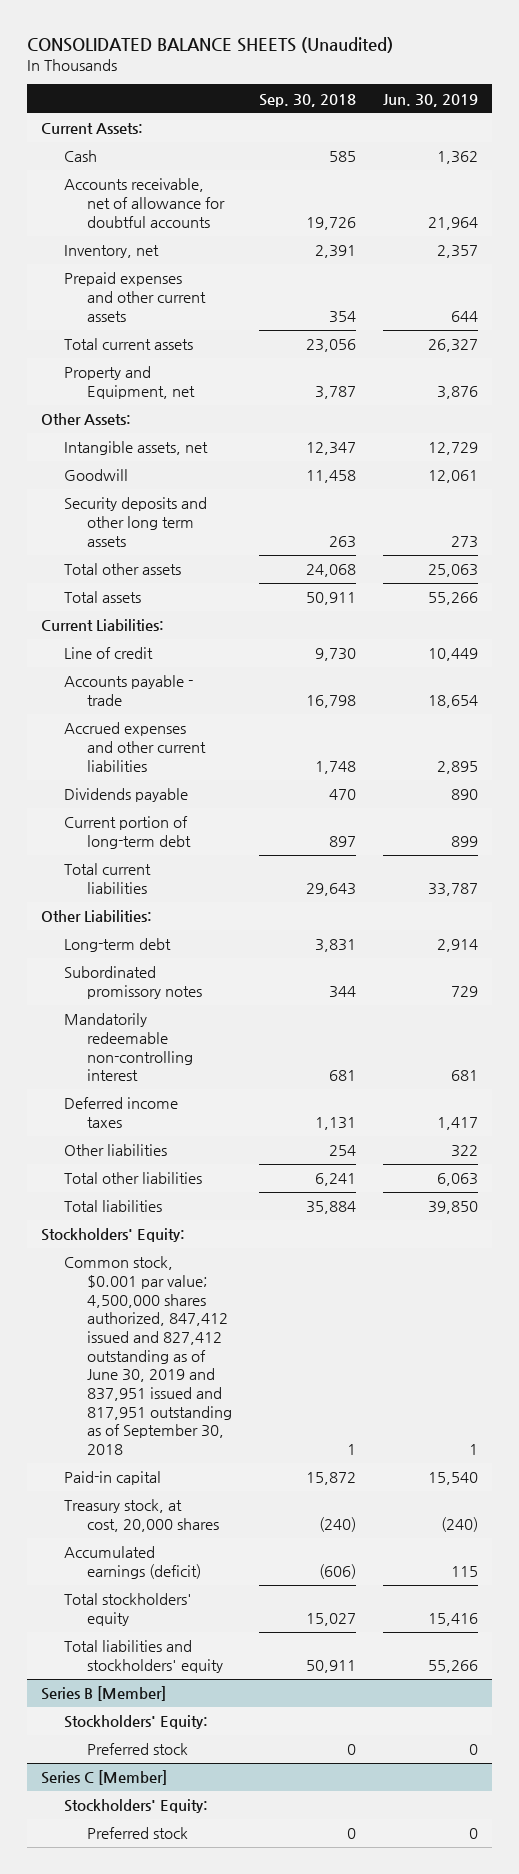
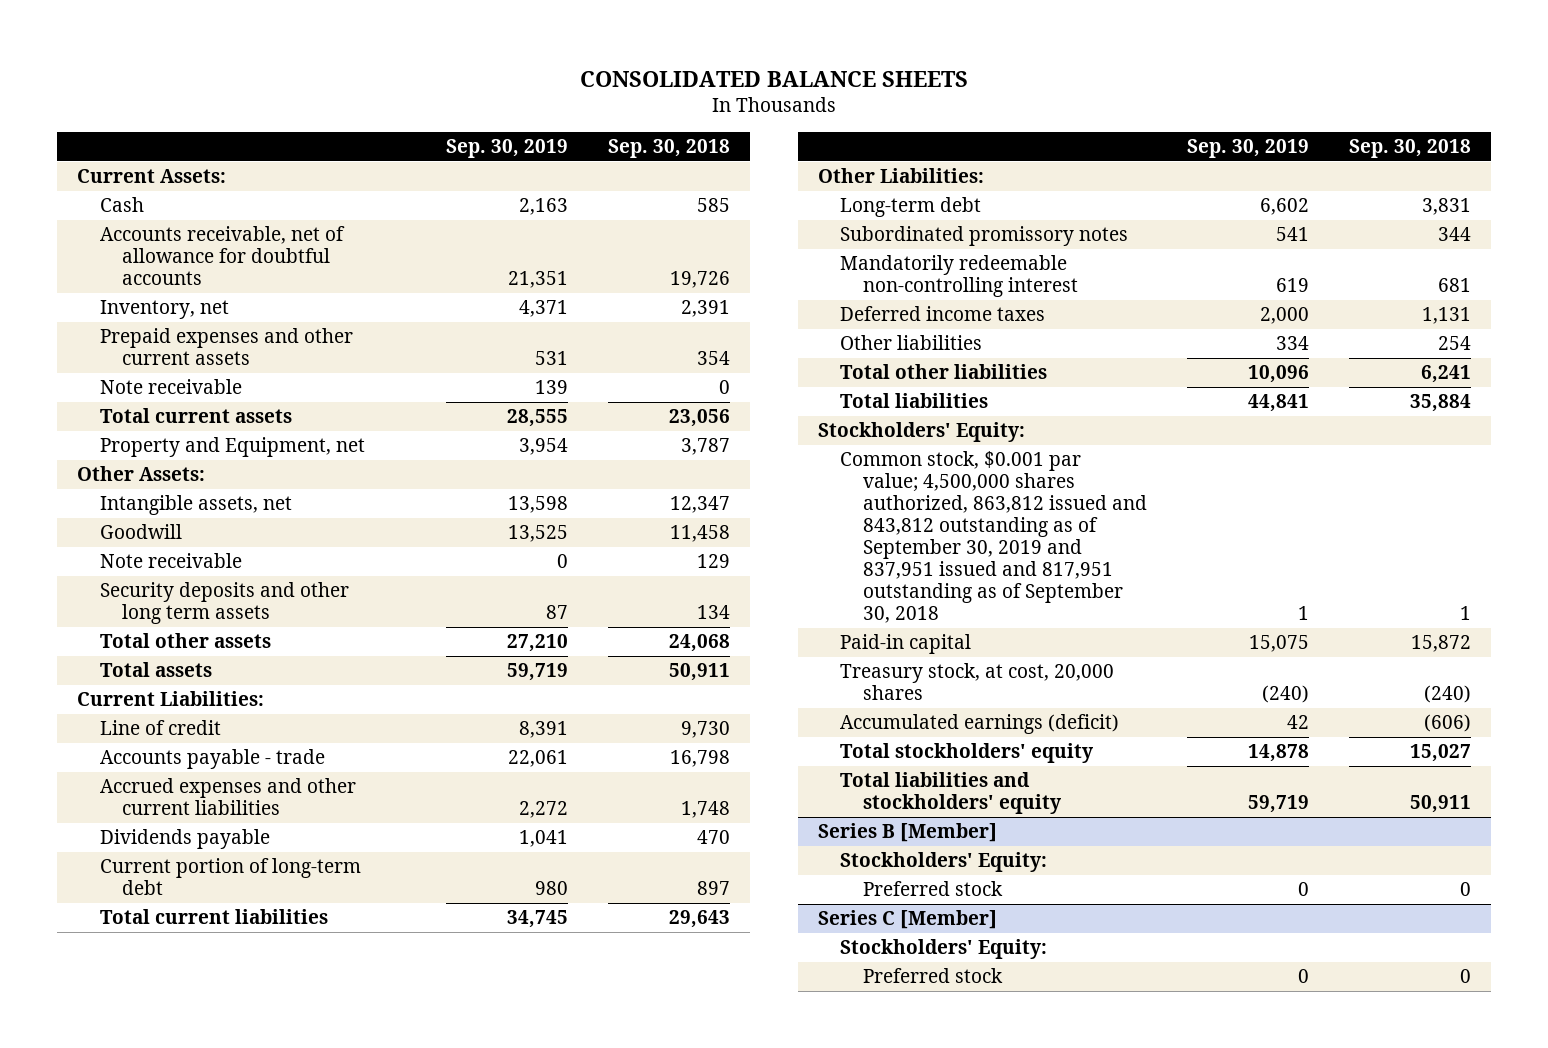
- CONSOLIDATED BALANCE SHEETS (Unaudited)
+ CONSOLIDATED BALANCE SHEETS
- | Sep. 30, 2018 | Jun. 30, 2019
+ | Sep. 30, 2019 | Sep. 30, 2018
+ Note receivable | 139 | 0
- Security deposits and other long term assets | 263 | 273
+ Note receivable | 0 | 129
+ Security deposits and other long term assets | 87 | 134
- Common stock, $0.001 par value; 4,500,000 shares authorized, 847,412 issued and 827,412 outstanding as of June 30, 2019 and 837,951 issued and 817,951 outstanding as of September 30, 2018 | 1 | 1
+ Common stock, $0.001 par value; 4,500,000 shares authorized, 863,812 issued and 843,812 outstanding as of September 30, 2019 and 837,951 issued and 817,951 outstanding as of September 30, 2018 | 1 | 1

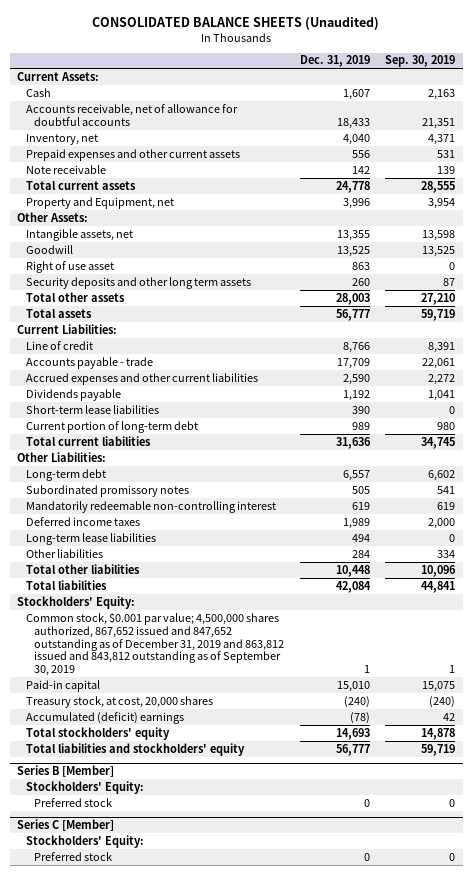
- CONSOLIDATED BALANCE SHEETS
+ CONSOLIDATED BALANCE SHEETS (Unaudited)
- | Sep. 30, 2019 | Sep. 30, 2018
+ | Dec. 31, 2019 | Sep. 30, 2019
- Note receivable | 0 | 129
+ Right of use asset | 863 | 0
+ Short-term lease liabilities | 390 | 0
+ Long-term lease liabilities | 494 | 0
- Common stock, $0.001 par value; 4,500,000 shares authorized, 863,812 issued and 843,812 outstanding as of September 30, 2019 and 837,951 issued and 817,951 outstanding as of September 30, 2018 | 1 | 1
+ Common stock, $0.001 par value; 4,500,000 shares authorized, 867,652 issued and 847,652 outstanding as of December 31, 2019 and 863,812 issued and 843,812 outstanding as of September 30, 2019 | 1 | 1
- Accumulated earnings (deficit) | 42 | (606)
+ Accumulated (deficit) earnings | (78) | 42

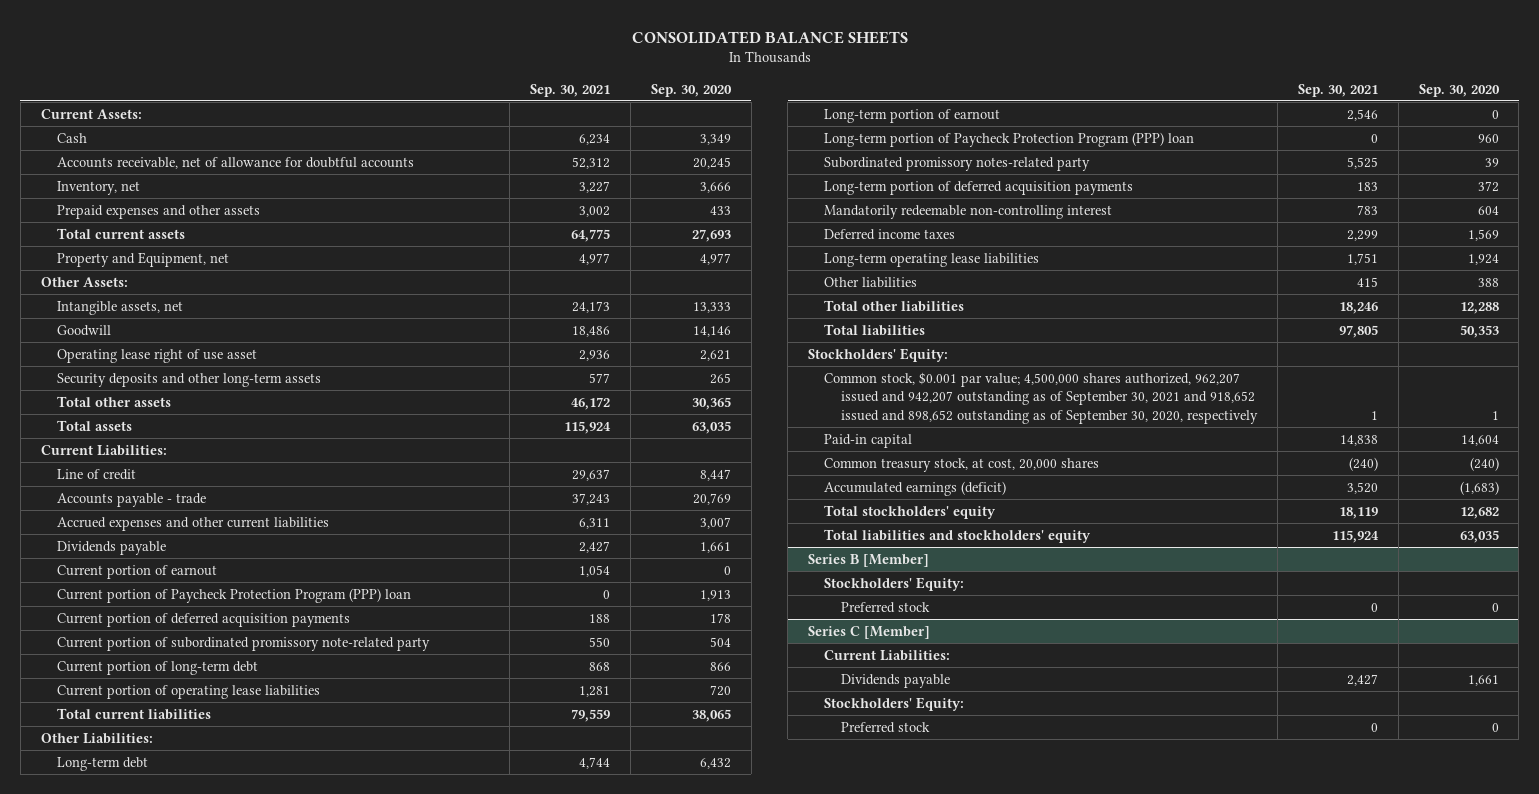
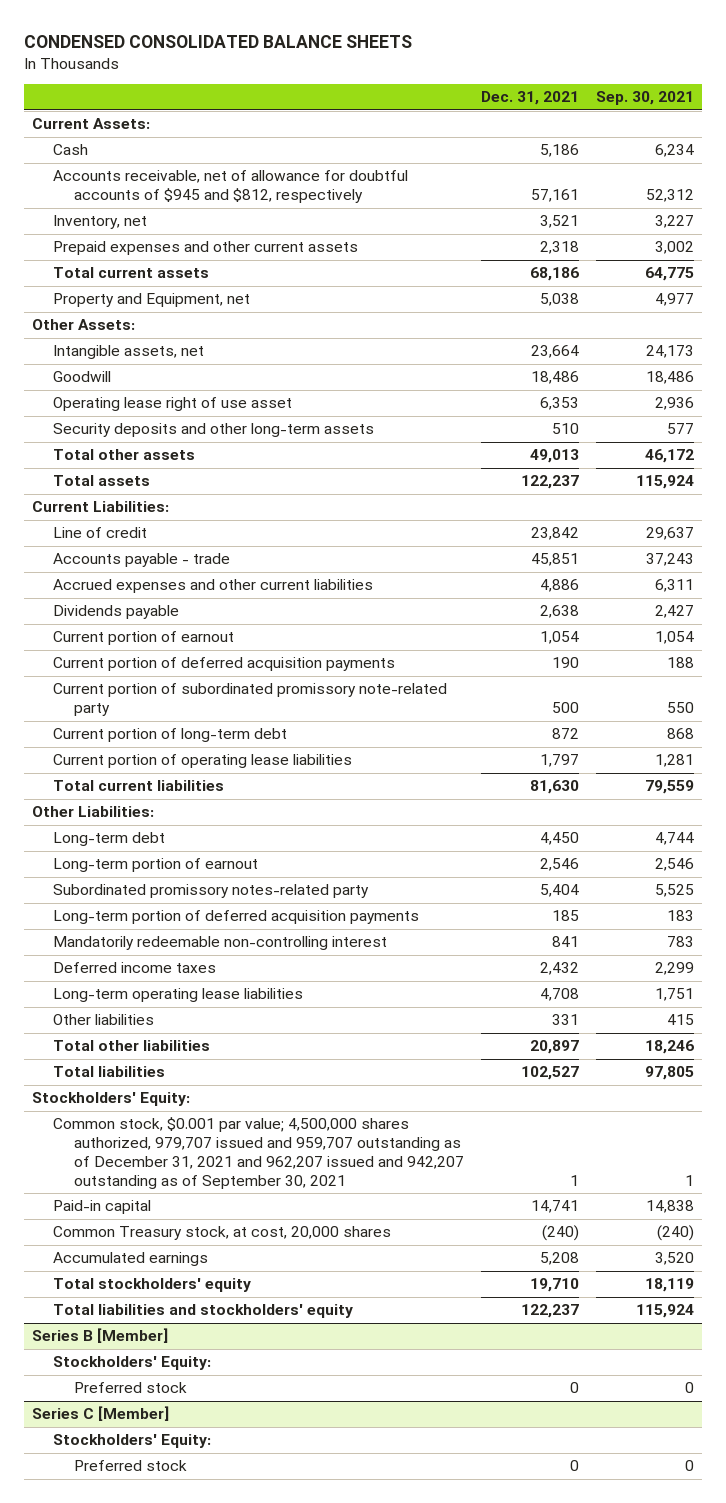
- CONSOLIDATED BALANCE SHEETS
+ CONDENSED CONSOLIDATED BALANCE SHEETS
- | Sep. 30, 2021 | Sep. 30, 2020
+ | Dec. 31, 2021 | Sep. 30, 2021
- Accounts receivable, net of allowance for doubtful accounts | 52,312 | 20,245
+ Accounts receivable, net of allowance for doubtful accounts of $945 and $812, respectively | 57,161 | 52,312
- Prepaid expenses and other assets | 3,002 | 433
+ Prepaid expenses and other current assets | 2,318 | 3,002
- Current portion of Paycheck Protection Program (PPP) loan | 0 | 1,913
- Long-term portion of Paycheck Protection Program (PPP) loan | 0 | 960
- Common stock, $0.001 par value; 4,500,000 shares authorized, 962,207 issued and 942,207 outstanding as of September 30, 2021 and 918,652 issued and 898,652 outstanding as of September 30, 2020, respectively | 1 | 1
+ Common stock, $0.001 par value; 4,500,000 shares authorized, 979,707 issued and 959,707 outstanding as of December 31, 2021 and 962,207 issued and 942,207 outstanding as of September 30, 2021 | 1 | 1
- Common treasury stock, at cost, 20,000 shares | (240) | (240)
- Accumulated earnings (deficit) | 3,520 | (1,683)
+ Common Treasury stock, at cost, 20,000 shares | (240) | (240)
+ Accumulated earnings | 5,208 | 3,520
@ Series C [Member]
- Current Liabilities:
- Dividends payable | 2,427 | 1,661

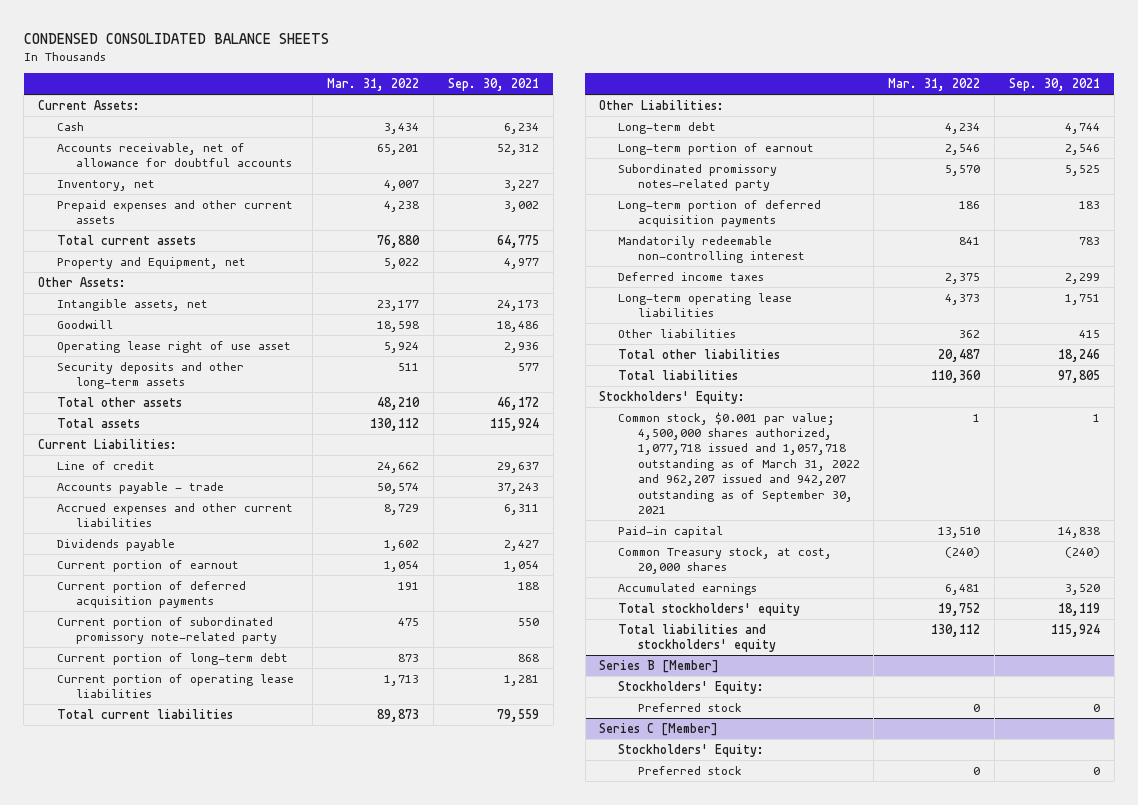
- | Dec. 31, 2021 | Sep. 30, 2021
+ | Mar. 31, 2022 | Sep. 30, 2021
- Accounts receivable, net of allowance for doubtful accounts of $945 and $812, respectively | 57,161 | 52,312
+ Accounts receivable, net of allowance for doubtful accounts | 65,201 | 52,312
- Common stock, $0.001 par value; 4,500,000 shares authorized, 979,707 issued and 959,707 outstanding as of December 31, 2021 and 962,207 issued and 942,207 outstanding as of September 30, 2021 | 1 | 1
+ Common stock, $0.001 par value; 4,500,000 shares authorized, 1,077,718 issued and 1,057,718 outstanding as of March 31, 2022 and 962,207 issued and 942,207 outstanding as of September 30, 2021 | 1 | 1

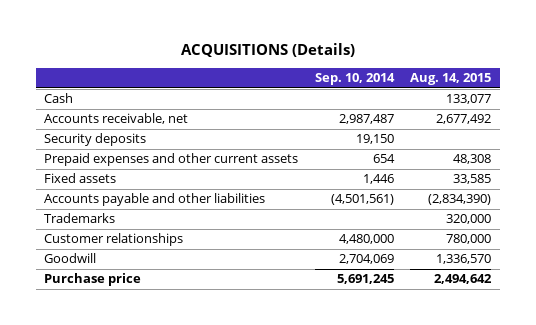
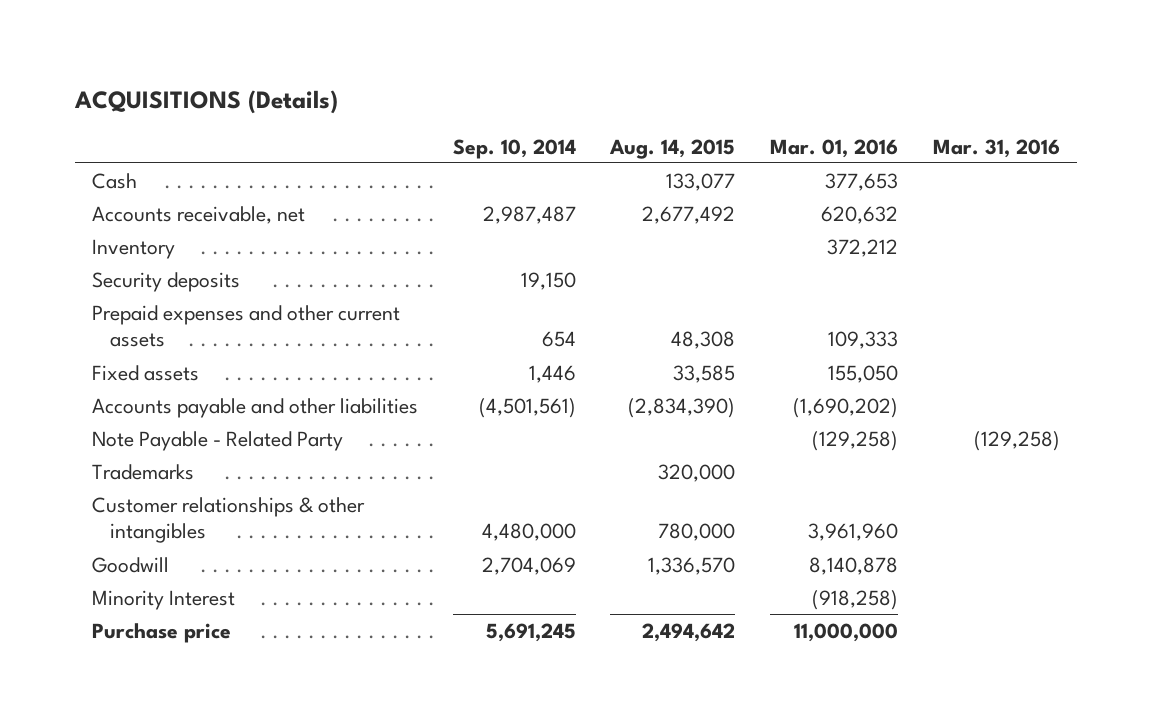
- | Sep. 10, 2014 | Aug. 14, 2015
+ | Sep. 10, 2014 | Aug. 14, 2015 | Mar. 01, 2016 | Mar. 31, 2016
+ Inventory | | | 372,212 |
+ Note Payable - Related Party | | | (129,258) | (129,258)
- Customer relationships | 4,480,000 | 780,000
+ Customer relationships & other intangibles | 4,480,000 | 780,000 | 3,961,960 |
+ Minority Interest | | | (918,258) |

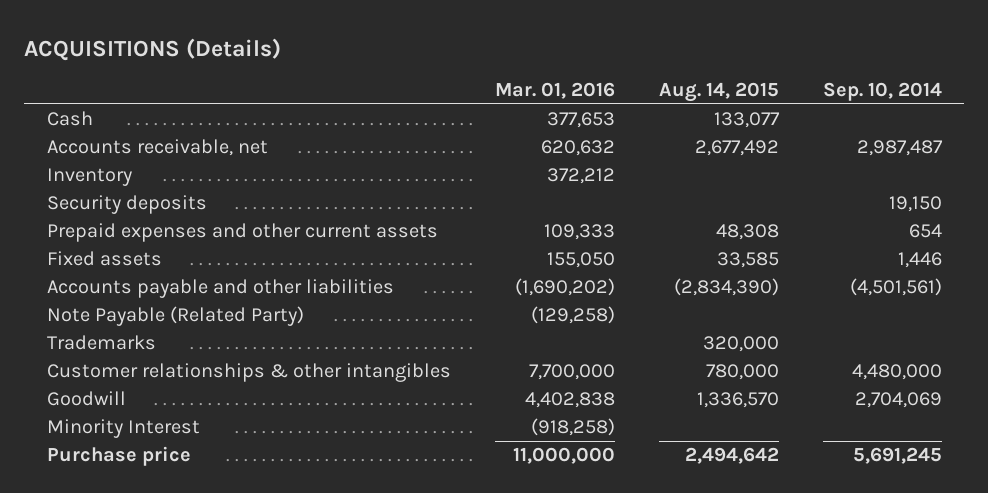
- | Sep. 10, 2014 | Aug. 14, 2015 | Mar. 01, 2016 | Mar. 31, 2016
+ | Mar. 01, 2016 | Aug. 14, 2015 | Sep. 10, 2014
- Note Payable - Related Party | | | (129,258) | (129,258)
+ Note Payable (Related Party) | (129,258) | |
- Customer relationships & other intangibles | 4,480,000 | 780,000 | 3,961,960 |
- Goodwill | 2,704,069 | 1,336,570 | 8,140,878 |
+ Customer relationships & other intangibles | 7,700,000 | 780,000 | 4,480,000
+ Goodwill | 4,402,838 | 1,336,570 | 2,704,069

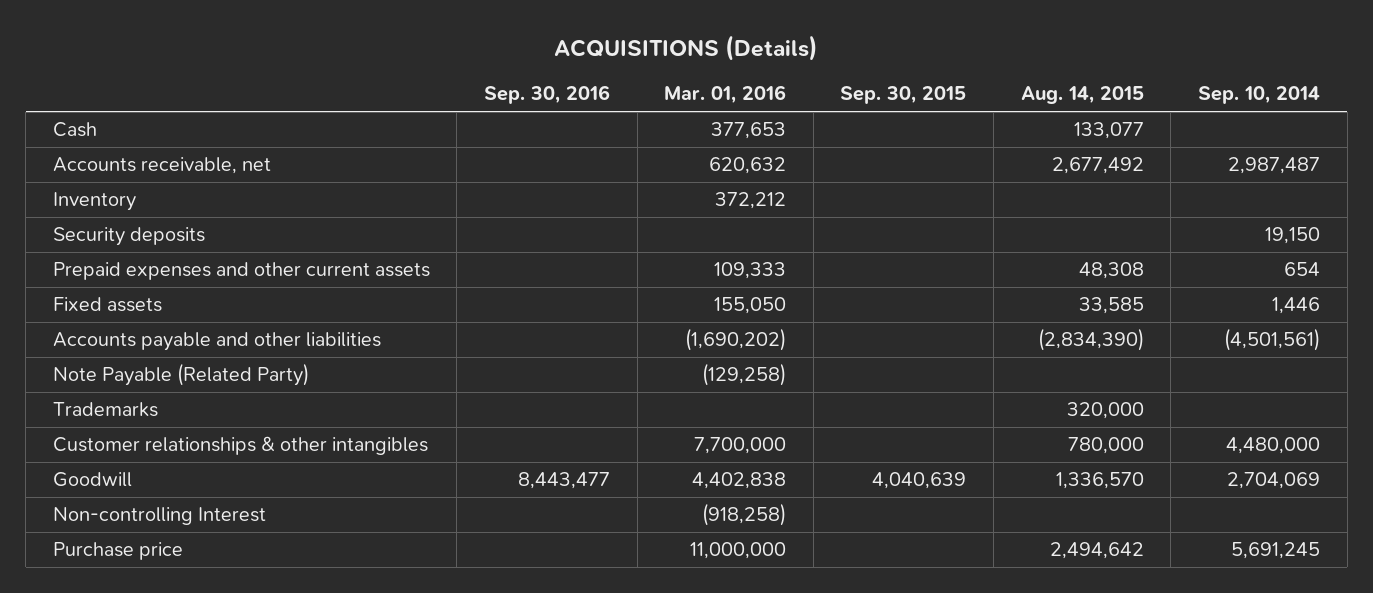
- | Mar. 01, 2016 | Aug. 14, 2015 | Sep. 10, 2014
+ | Sep. 30, 2016 | Mar. 01, 2016 | Sep. 30, 2015 | Aug. 14, 2015 | Sep. 10, 2014
- Minority Interest | (918,258) | |
+ Non-controlling Interest | | (918,258) | | |

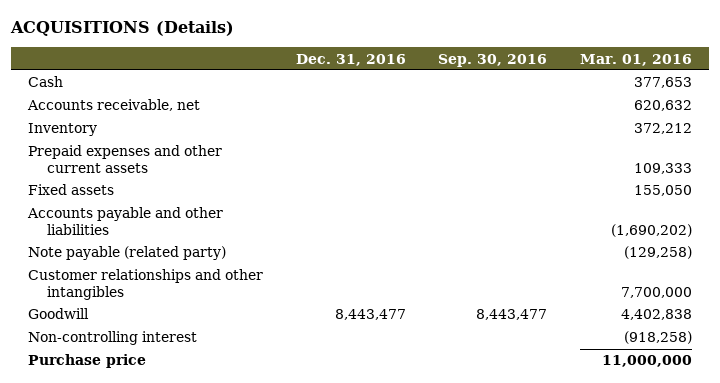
- | Sep. 30, 2016 | Mar. 01, 2016 | Sep. 30, 2015 | Aug. 14, 2015 | Sep. 10, 2014
+ | Dec. 31, 2016 | Sep. 30, 2016 | Mar. 01, 2016
- Security deposits | | | | | 19,150
- Note Payable (Related Party) | | (129,258) | | |
- Trademarks | | | | 320,000 |
- Customer relationships & other intangibles | | 7,700,000 | | 780,000 | 4,480,000
+ Note payable (related party) | | | (129,258)
+ Customer relationships and other intangibles | | | 7,700,000
- Non-controlling Interest | | (918,258) | | |
+ Non-controlling interest | | | (918,258)

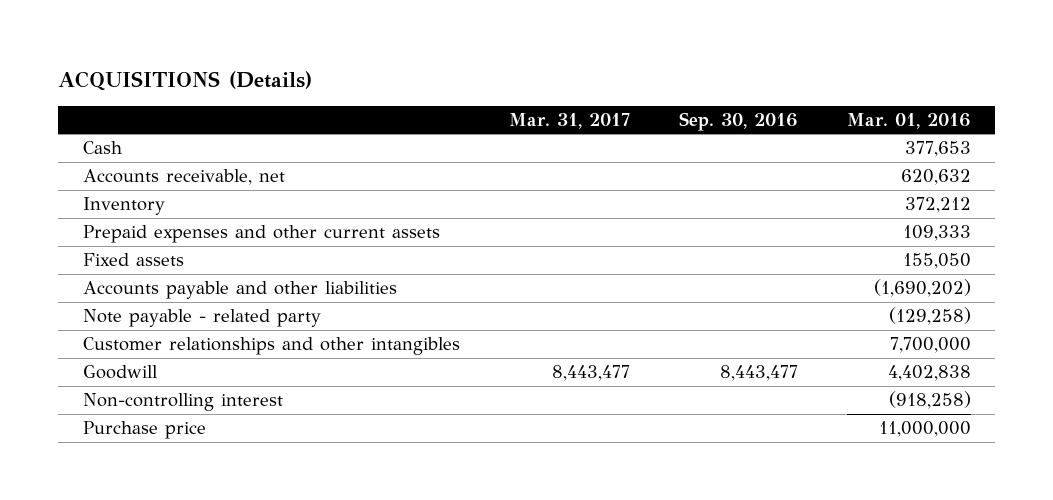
- | Dec. 31, 2016 | Sep. 30, 2016 | Mar. 01, 2016
+ | Mar. 31, 2017 | Sep. 30, 2016 | Mar. 01, 2016
- Note payable (related party) | | | (129,258)
+ Note payable - related party | | | (129,258)

